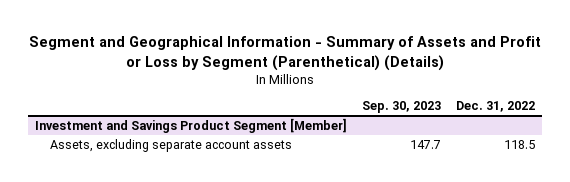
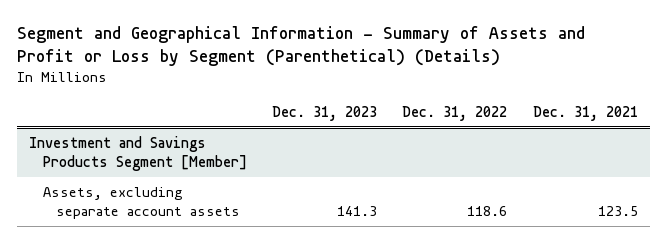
- | Sep. 30, 2023 | Dec. 31, 2022
+ | Dec. 31, 2023 | Dec. 31, 2022 | Dec. 31, 2021
- Investment and Savings Product Segment [Member]
- Assets, excluding separate account assets | 147.7 | 118.5
+ Investment and Savings Products Segment [Member]
+ Assets, excluding separate account assets | 141.3 | 118.6 | 123.5

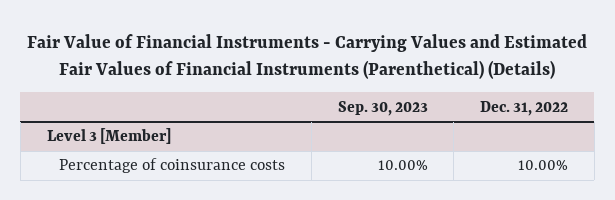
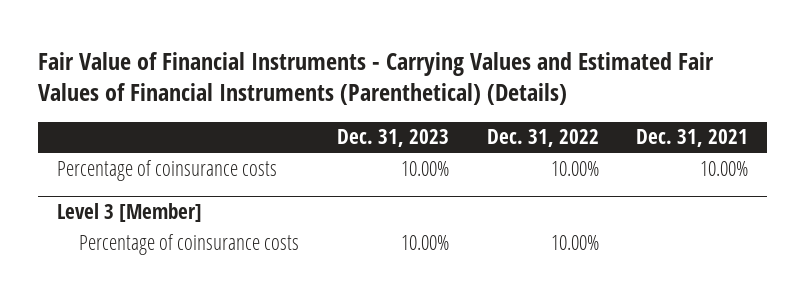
- | Sep. 30, 2023 | Dec. 31, 2022
+ | Dec. 31, 2023 | Dec. 31, 2022 | Dec. 31, 2021
+ Percentage of coinsurance costs | 10.00% | 10.00% | 10.00%

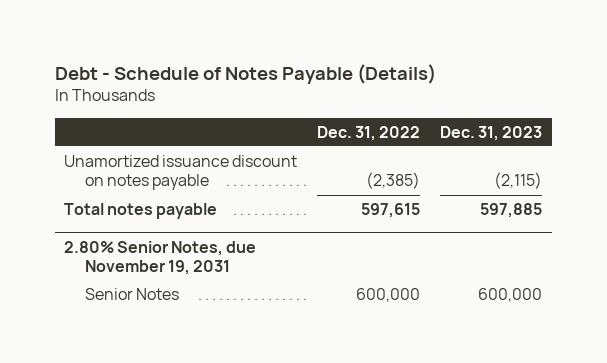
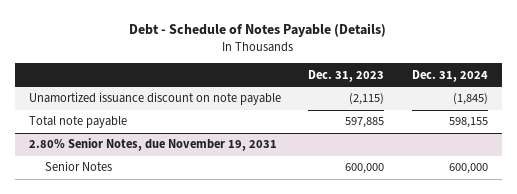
- | Dec. 31, 2022 | Dec. 31, 2023
+ | Dec. 31, 2023 | Dec. 31, 2024
- Unamortized issuance discount on notes payable | (2,385) | (2,115)
- Total notes payable | 597,615 | 597,885
+ Unamortized issuance discount on note payable | (2,115) | (1,845)
+ Total note payable | 597,885 | 598,155

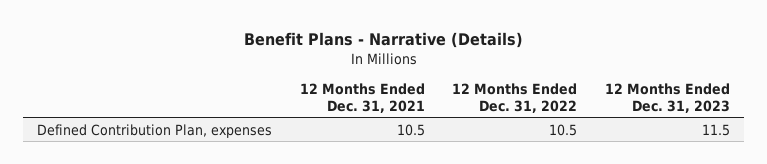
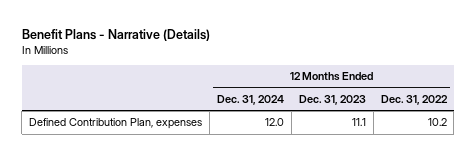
- | 12 Months Ended Dec. 31, 2021 | 12 Months Ended Dec. 31, 2022 | 12 Months Ended Dec. 31, 2023
+ | 12 Months Ended Dec. 31, 2024 | 12 Months Ended Dec. 31, 2023 | 12 Months Ended Dec. 31, 2022
- Defined Contribution Plan, expenses | 10.5 | 10.5 | 11.5
+ Defined Contribution Plan, expenses | 12.0 | 11.1 | 10.2

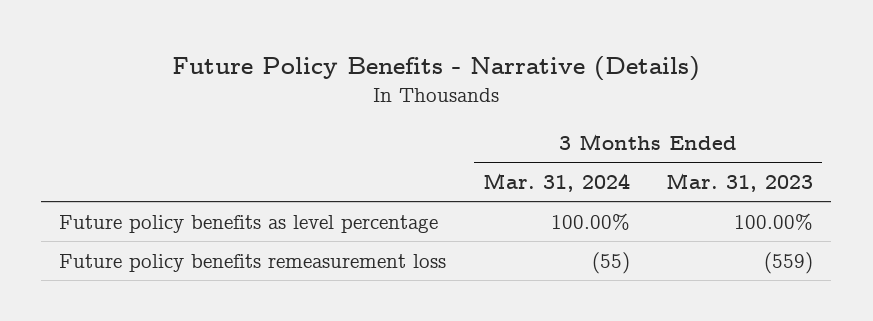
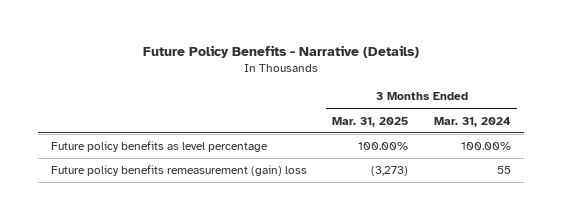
- | 3 Months Ended Mar. 31, 2024 | 3 Months Ended Mar. 31, 2023
+ | 3 Months Ended Mar. 31, 2025 | 3 Months Ended Mar. 31, 2024
- Future policy benefits remeasurement loss | (55) | (559)
+ Future policy benefits remeasurement (gain) loss | (3,273) | 55

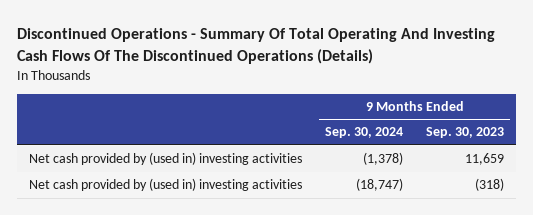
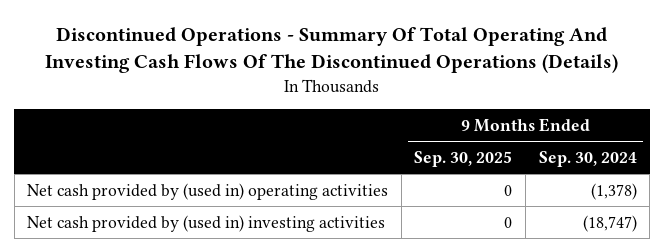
- | 9 Months Ended Sep. 30, 2024 | 9 Months Ended Sep. 30, 2023
+ | 9 Months Ended Sep. 30, 2025 | 9 Months Ended Sep. 30, 2024
- Net cash provided by (used in) investing activities | (1,378) | 11,659
+ Net cash provided by (used in) operating activities | 0 | (1,378)

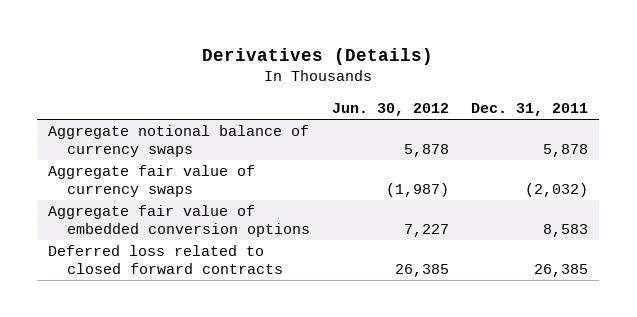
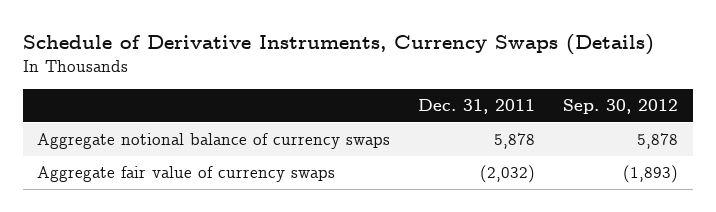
- Derivatives (Details)
+ Schedule of Derivative Instruments, Currency Swaps (Details)
- | Jun. 30, 2012 | Dec. 31, 2011
+ | Dec. 31, 2011 | Sep. 30, 2012
- Aggregate fair value of embedded conversion options | 7,227 | 8,583
- Deferred loss related to closed forward contracts | 26,385 | 26,385

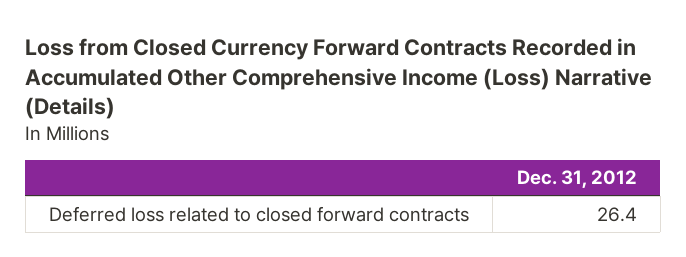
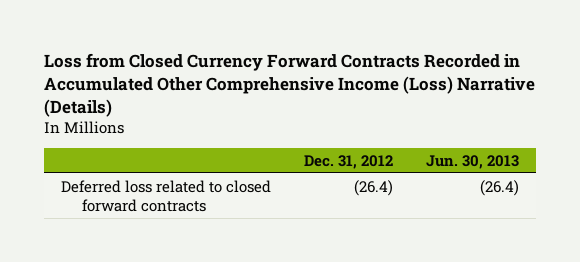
- | Dec. 31, 2012
+ | Dec. 31, 2012 | Jun. 30, 2013
- Deferred loss related to closed forward contracts | 26.4
+ Deferred loss related to closed forward contracts | (26.4) | (26.4)

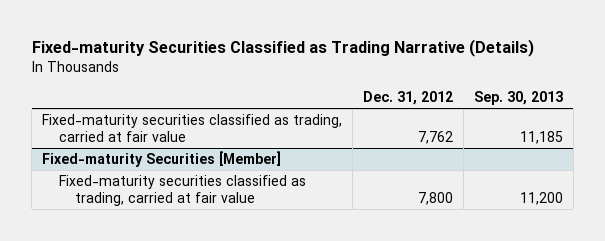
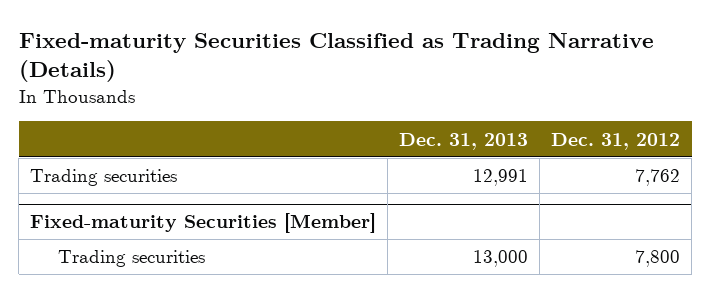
- | Dec. 31, 2012 | Sep. 30, 2013
+ | Dec. 31, 2013 | Dec. 31, 2012
- Fixed-maturity securities classified as trading, carried at fair value | 7,762 | 11,185
+ Trading securities | 12,991 | 7,762
@ Fixed-maturity Securities [Member]
- Fixed-maturity securities classified as trading, carried at fair value | 7,800 | 11,200
+ Trading securities | 13,000 | 7,800

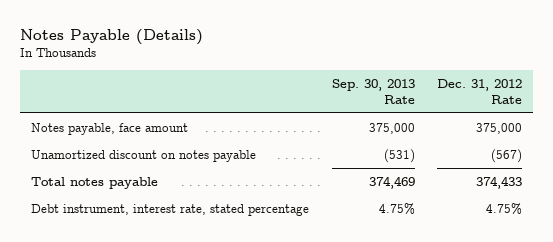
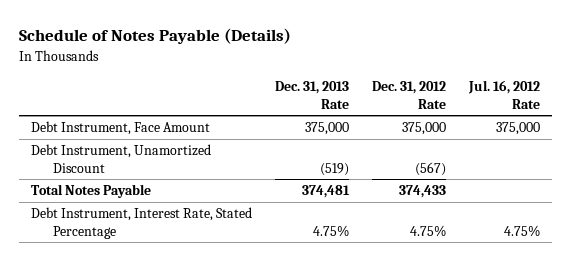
- Notes Payable (Details)
+ Schedule of Notes Payable (Details)
- | Sep. 30, 2013 Rate | Dec. 31, 2012 Rate
+ | Dec. 31, 2013 Rate | Dec. 31, 2012 Rate | Jul. 16, 2012 Rate
- Notes payable, face amount | 375,000 | 375,000
- Unamortized discount on notes payable | (531) | (567)
- Total notes payable | 374,469 | 374,433
- Debt instrument, interest rate, stated percentage | 4.75% | 4.75%
+ Debt Instrument, Face Amount | 375,000 | 375,000 | 375,000
+ Debt Instrument, Unamortized Discount | (519) | (567) |
+ Total Notes Payable | 374,481 | 374,433 |
+ Debt Instrument, Interest Rate, Stated Percentage | 4.75% | 4.75% | 4.75%

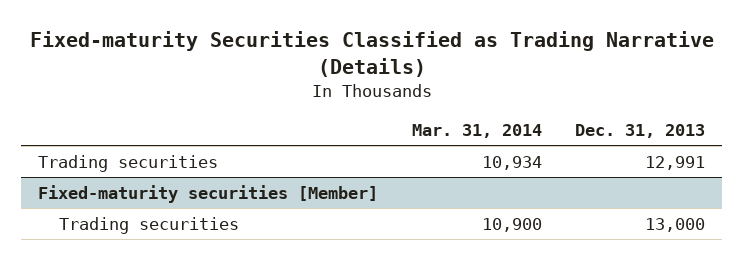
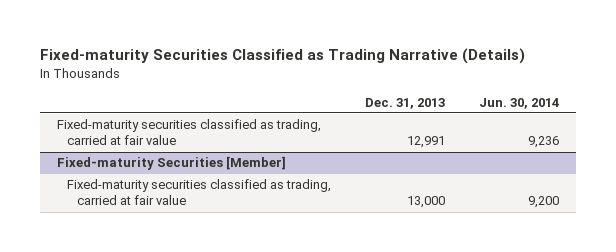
- | Mar. 31, 2014 | Dec. 31, 2013
+ | Dec. 31, 2013 | Jun. 30, 2014
- Trading securities | 10,934 | 12,991
- Fixed-maturity securities [Member]
- Trading securities | 10,900 | 13,000
+ Fixed-maturity securities classified as trading, carried at fair value | 12,991 | 9,236
+ Fixed-maturity Securities [Member]
+ Fixed-maturity securities classified as trading, carried at fair value | 13,000 | 9,200

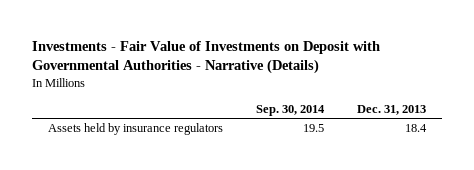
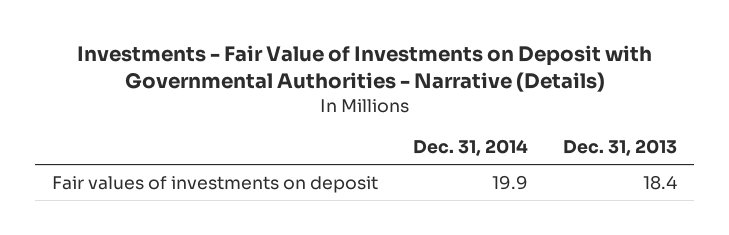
- | Sep. 30, 2014 | Dec. 31, 2013
+ | Dec. 31, 2014 | Dec. 31, 2013
- Assets held by insurance regulators | 19.5 | 18.4
+ Fair values of investments on deposit | 19.9 | 18.4

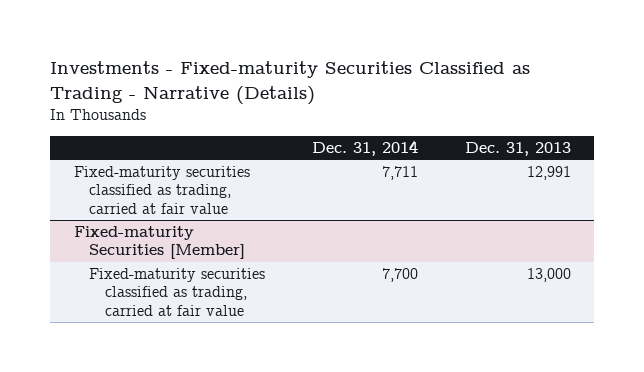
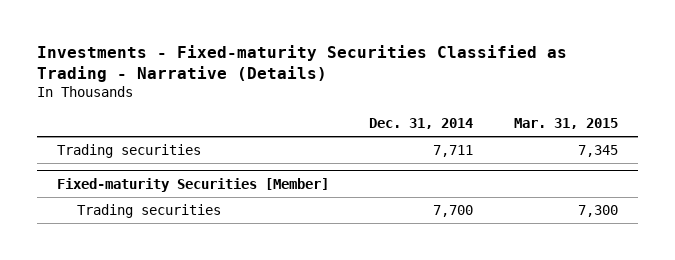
- | Dec. 31, 2014 | Dec. 31, 2013
+ | Dec. 31, 2014 | Mar. 31, 2015
- Fixed-maturity securities classified as trading, carried at fair value | 7,711 | 12,991
+ Trading securities | 7,711 | 7,345
@ Fixed-maturity Securities [Member]
- Fixed-maturity securities classified as trading, carried at fair value | 7,700 | 13,000
+ Trading securities | 7,700 | 7,300

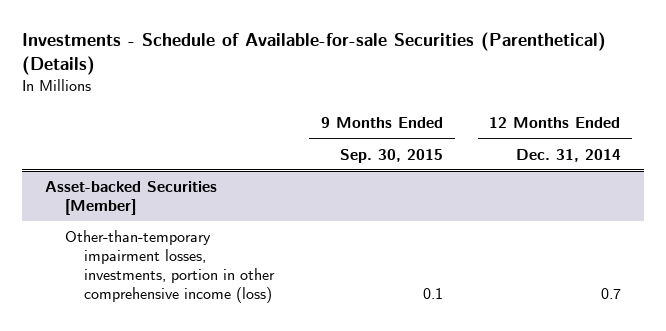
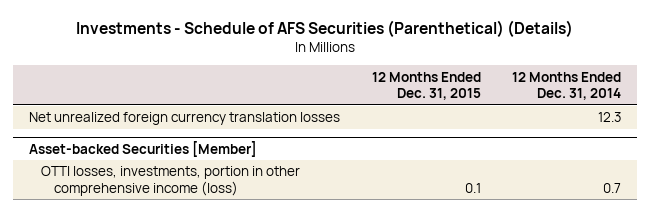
- Investments - Schedule of Available-for-sale Securities (Parenthetical) (Details)
+ Investments - Schedule of AFS Securities (Parenthetical) (Details)
- | 9 Months Ended Sep. 30, 2015 | 12 Months Ended Dec. 31, 2014
+ | 12 Months Ended Dec. 31, 2015 | 12 Months Ended Dec. 31, 2014
+ Net unrealized foreign currency translation losses | | 12.3
@ Asset-backed Securities [Member]
- Other-than-temporary impairment losses, investments, portion in other comprehensive income (loss) | 0.1 | 0.7
+ OTTI losses, investments, portion in other comprehensive income (loss) | 0.1 | 0.7

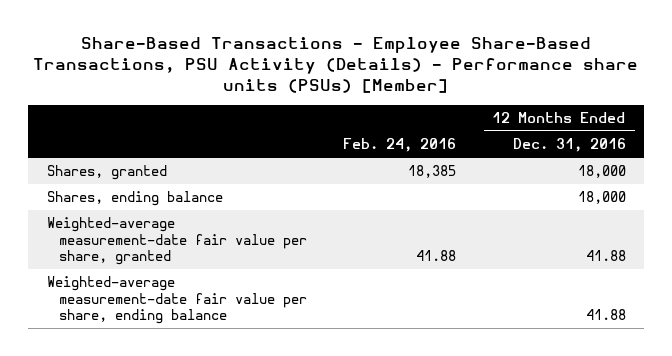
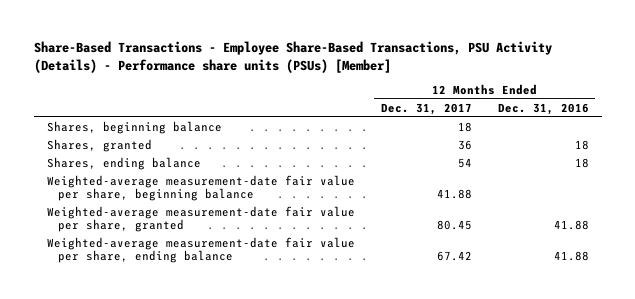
- | Feb. 24, 2016 | 12 Months Ended Dec. 31, 2016
+ | 12 Months Ended Dec. 31, 2017 | 12 Months Ended Dec. 31, 2016
- Shares, granted | 18,385 | 18,000
- Shares, ending balance | | 18,000
+ Shares, beginning balance | 18 |
+ Shares, granted | 36 | 18
+ Shares, ending balance | 54 | 18
+ Weighted-average measurement-date fair value per share, beginning balance | 41.88 |

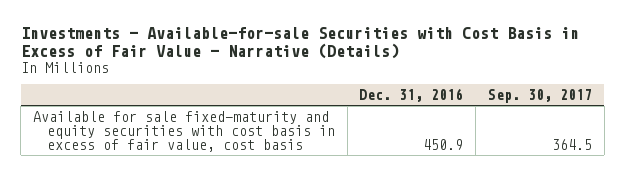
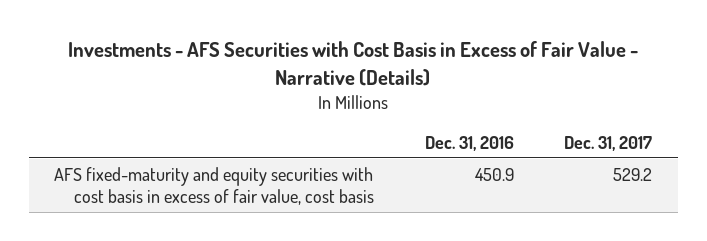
- Investments - Available-for-sale Securities with Cost Basis in Excess of Fair Value - Narrative (Details)
+ Investments - AFS Securities with Cost Basis in Excess of Fair Value - Narrative (Details)
- | Dec. 31, 2016 | Sep. 30, 2017
+ | Dec. 31, 2016 | Dec. 31, 2017
- Available for sale fixed-maturity and equity securities with cost basis in excess of fair value, cost basis | 450.9 | 364.5
+ AFS fixed-maturity and equity securities with cost basis in excess of fair value, cost basis | 450.9 | 529.2

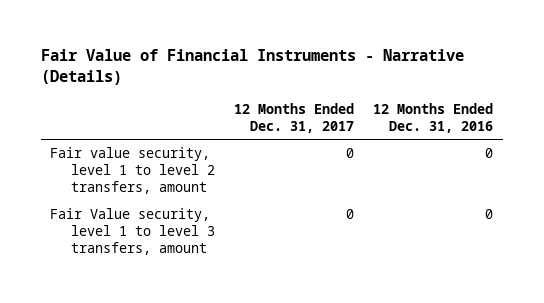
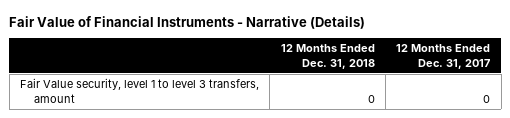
- | 12 Months Ended Dec. 31, 2017 | 12 Months Ended Dec. 31, 2016
+ | 12 Months Ended Dec. 31, 2018 | 12 Months Ended Dec. 31, 2017
- Fair value security, level 1 to level 2 transfers, amount | 0 | 0

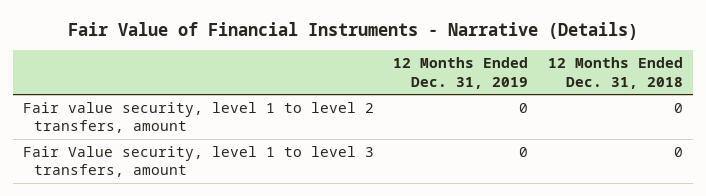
- | 12 Months Ended Dec. 31, 2018 | 12 Months Ended Dec. 31, 2017
+ | 12 Months Ended Dec. 31, 2019 | 12 Months Ended Dec. 31, 2018
+ Fair value security, level 1 to level 2 transfers, amount | 0 | 0

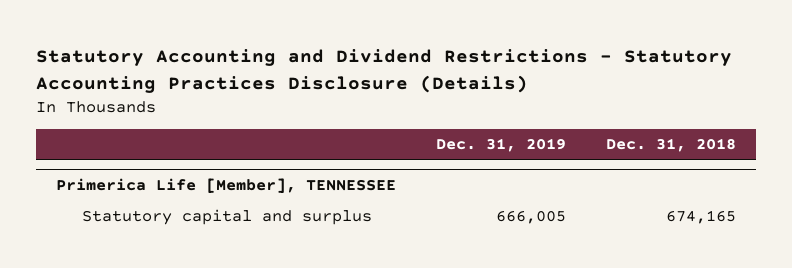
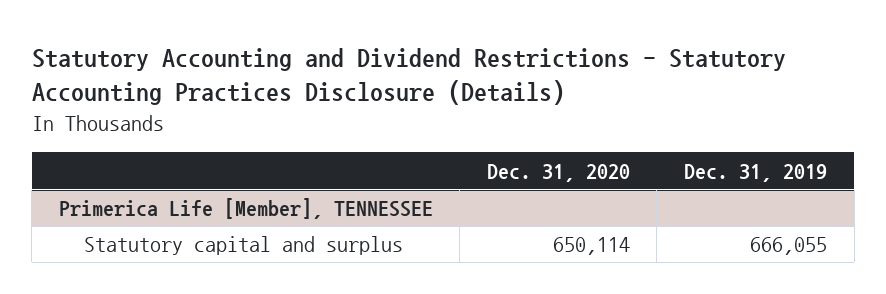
- | Dec. 31, 2019 | Dec. 31, 2018
+ | Dec. 31, 2020 | Dec. 31, 2019
@ Primerica Life [Member], TENNESSEE
- Statutory capital and surplus | 666,005 | 674,165
+ Statutory capital and surplus | 650,114 | 666,055

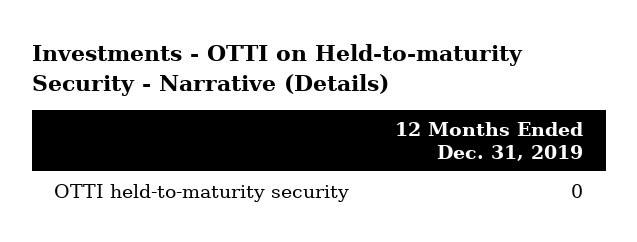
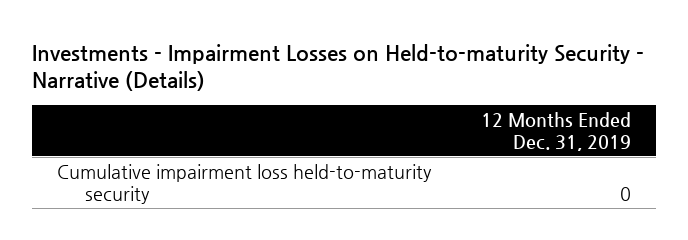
- Investments - OTTI on Held-to-maturity Security - Narrative (Details)
+ Investments - Impairment Losses on Held-to-maturity Security - Narrative (Details)
- OTTI held-to-maturity security | 0
+ Cumulative impairment loss held-to-maturity security | 0

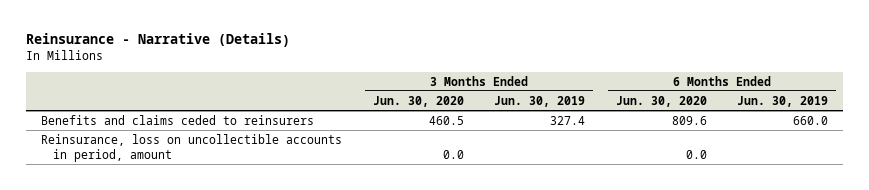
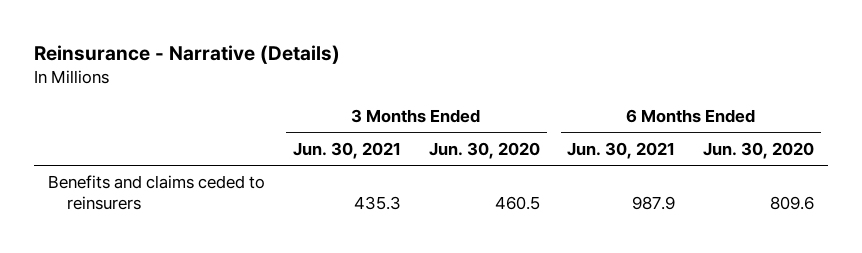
- | 3 Months Ended Jun. 30, 2020 | 3 Months Ended Jun. 30, 2019 | 6 Months Ended Jun. 30, 2020 | 6 Months Ended Jun. 30, 2019
+ | 3 Months Ended Jun. 30, 2021 | 3 Months Ended Jun. 30, 2020 | 6 Months Ended Jun. 30, 2021 | 6 Months Ended Jun. 30, 2020
- Reinsurance, loss on uncollectible accounts in period, amount | 0.0 | | 0.0 |

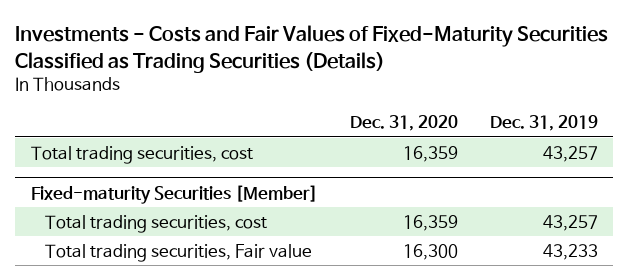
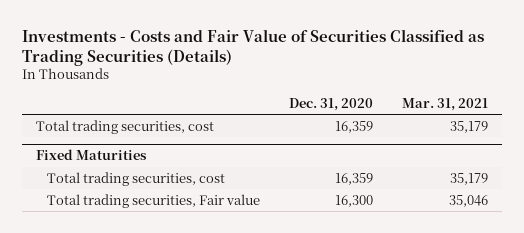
- Investments - Costs and Fair Values of Fixed-Maturity Securities Classified as Trading Securities (Details)
+ Investments - Costs and Fair Value of Securities Classified as Trading Securities (Details)
- | Dec. 31, 2020 | Dec. 31, 2019
+ | Dec. 31, 2020 | Mar. 31, 2021
- Fixed-maturity Securities [Member]
+ Fixed Maturities

